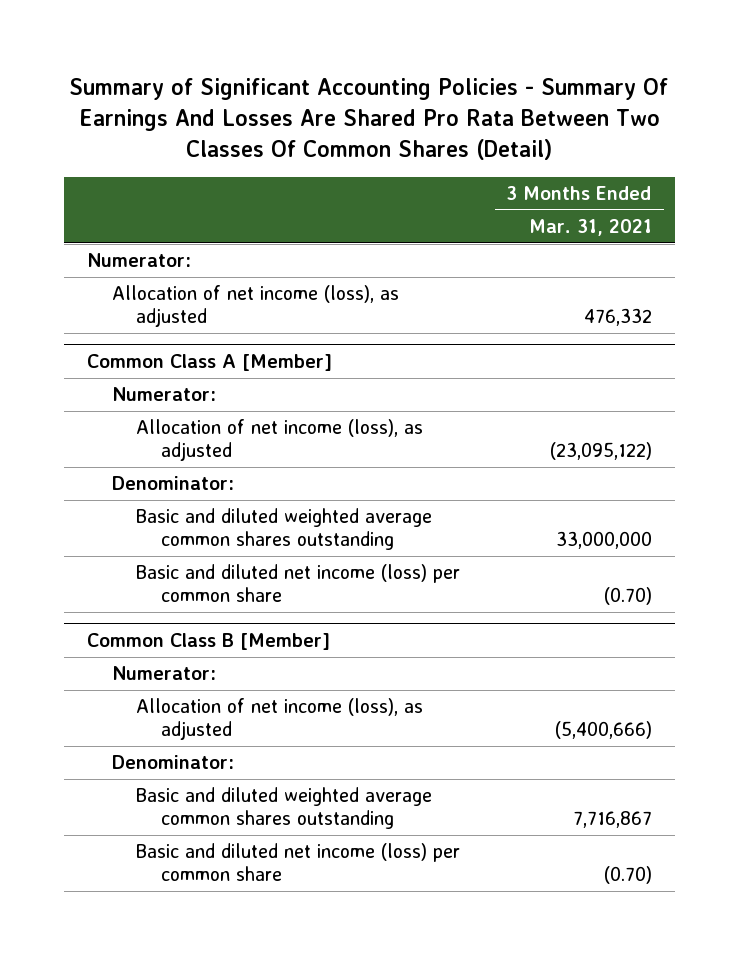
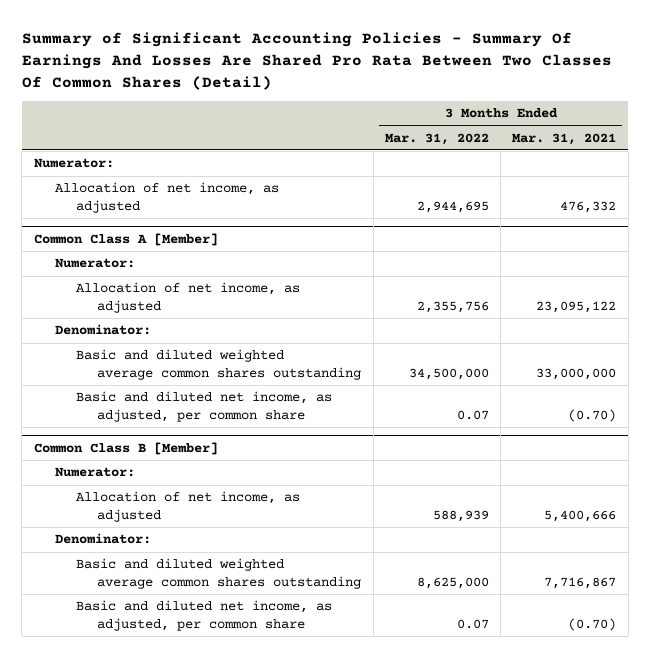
- | 3 Months Ended Mar. 31, 2021
+ | 3 Months Ended Mar. 31, 2022 | 3 Months Ended Mar. 31, 2021
- Allocation of net income (loss), as adjusted | 476,332
+ Allocation of net income, as adjusted | 2,944,695 | 476,332
@ Common Class A [Member]
- Allocation of net income (loss), as adjusted | (23,095,122)
+ Allocation of net income, as adjusted | 2,355,756 | 23,095,122
- Basic and diluted net income (loss) per common share | (0.70)
+ Basic and diluted net income, as adjusted, per common share | 0.07 | (0.70)
@ Common Class B [Member]
- Allocation of net income (loss), as adjusted | (5,400,666)
+ Allocation of net income, as adjusted | 588,939 | 5,400,666
- Basic and diluted net income (loss) per common share | (0.70)
+ Basic and diluted net income, as adjusted, per common share | 0.07 | (0.70)

